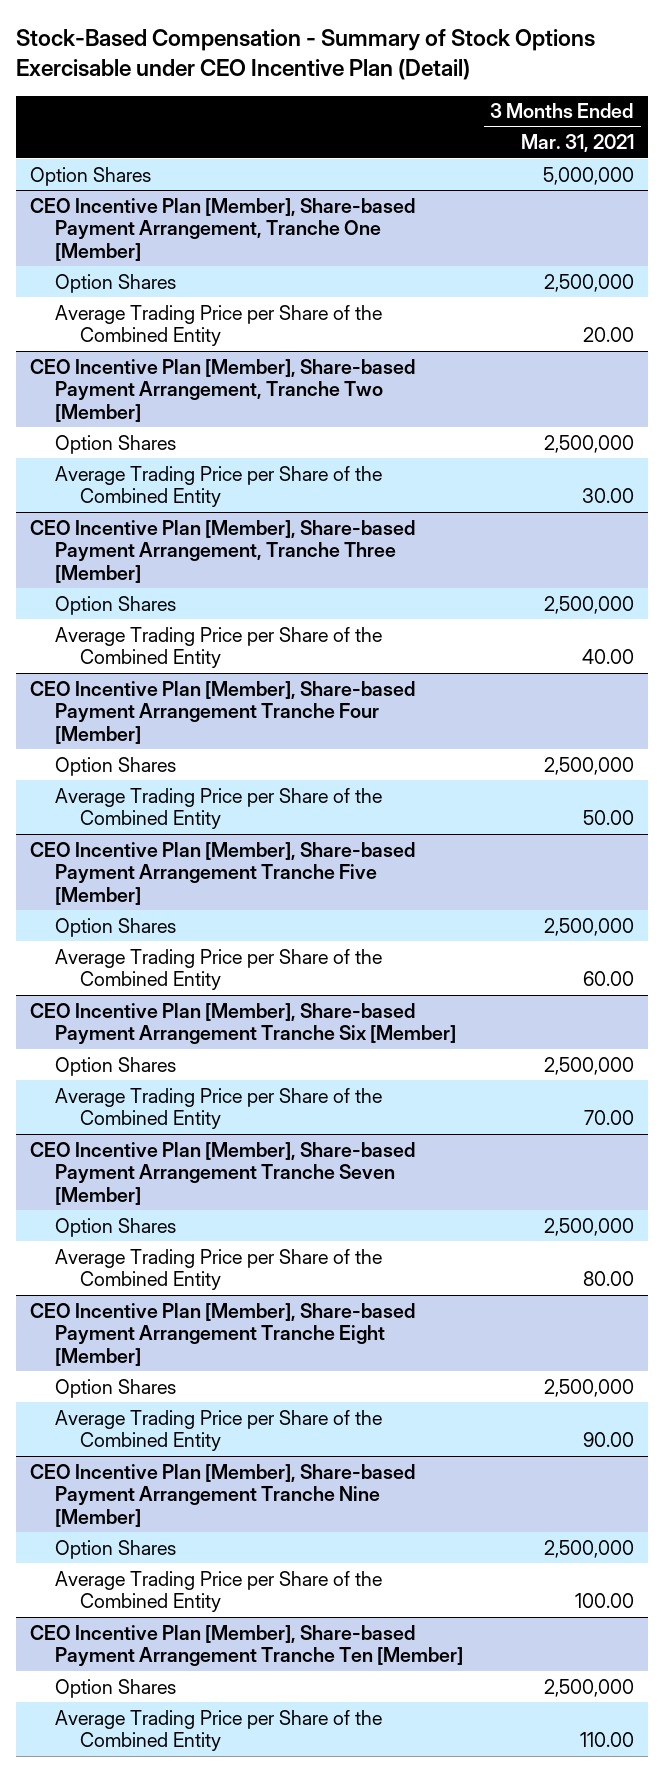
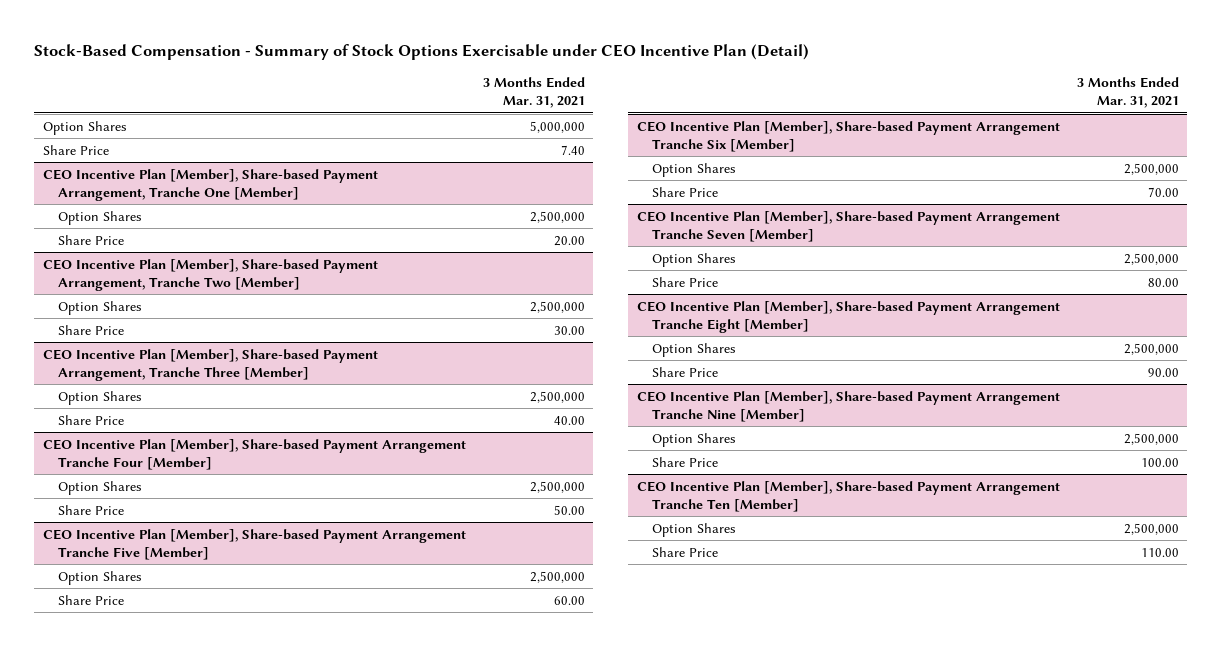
+ Share Price | 7.40
@ CEO Incentive Plan [Member], Share-based Payment Arrangement, Tranche One [Member]
- Average Trading Price per Share of the Combined Entity | 20.00
+ Share Price | 20.00
@ CEO Incentive Plan [Member], Share-based Payment Arrangement, Tranche Two [Member]
- Average Trading Price per Share of the Combined Entity | 30.00
+ Share Price | 30.00
@ CEO Incentive Plan [Member], Share-based Payment Arrangement, Tranche Three [Member]
- Average Trading Price per Share of the Combined Entity | 40.00
+ Share Price | 40.00
@ CEO Incentive Plan [Member], Share-based Payment Arrangement Tranche Four [Member]
- Average Trading Price per Share of the Combined Entity | 50.00
+ Share Price | 50.00
@ CEO Incentive Plan [Member], Share-based Payment Arrangement Tranche Five [Member]
- Average Trading Price per Share of the Combined Entity | 60.00
+ Share Price | 60.00
@ CEO Incentive Plan [Member], Share-based Payment Arrangement Tranche Six [Member]
- Average Trading Price per Share of the Combined Entity | 70.00
+ Share Price | 70.00
@ CEO Incentive Plan [Member], Share-based Payment Arrangement Tranche Seven [Member]
- Average Trading Price per Share of the Combined Entity | 80.00
+ Share Price | 80.00
@ CEO Incentive Plan [Member], Share-based Payment Arrangement Tranche Eight [Member]
- Average Trading Price per Share of the Combined Entity | 90.00
+ Share Price | 90.00
@ CEO Incentive Plan [Member], Share-based Payment Arrangement Tranche Nine [Member]
- Average Trading Price per Share of the Combined Entity | 100.00
+ Share Price | 100.00
@ CEO Incentive Plan [Member], Share-based Payment Arrangement Tranche Ten [Member]
- Average Trading Price per Share of the Combined Entity | 110.00
+ Share Price | 110.00

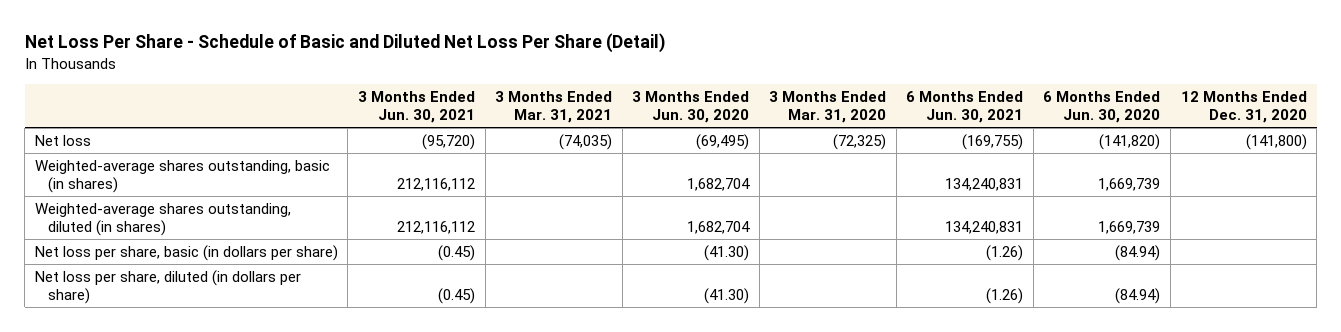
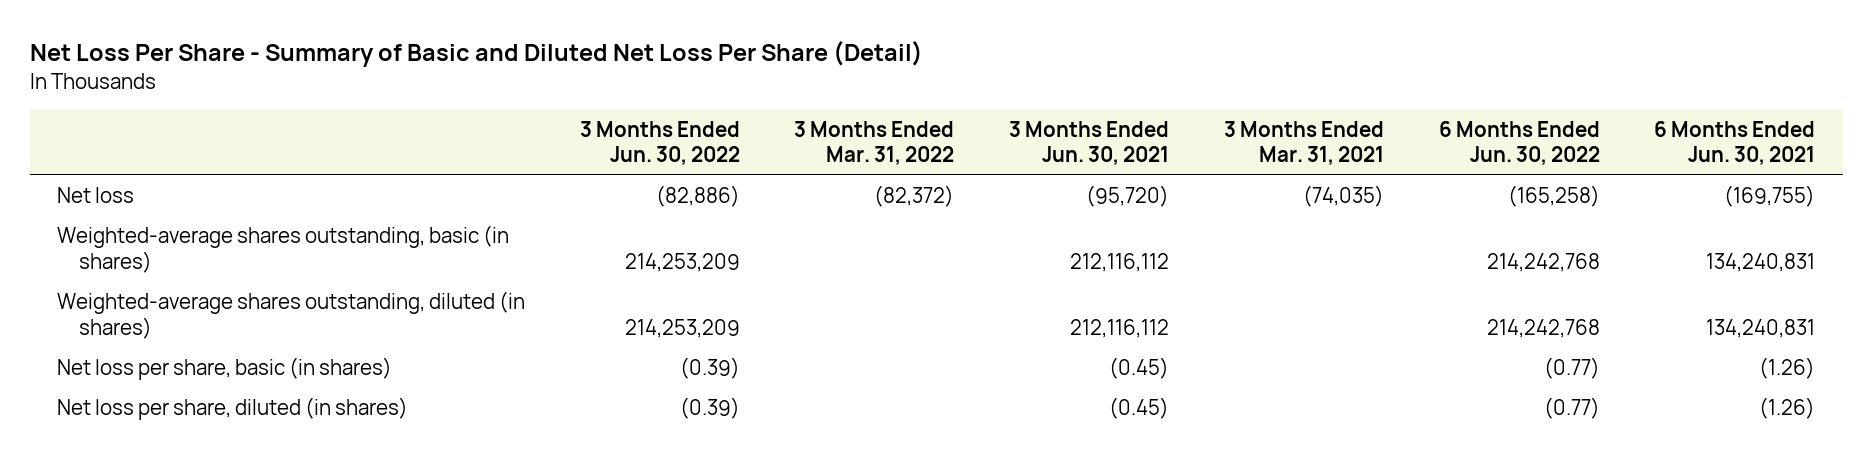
- Net Loss Per Share - Schedule of Basic and Diluted Net Loss Per Share (Detail)
+ Net Loss Per Share - Summary of Basic and Diluted Net Loss Per Share (Detail)
- | 3 Months Ended Jun. 30, 2021 | 3 Months Ended Mar. 31, 2021 | 3 Months Ended Jun. 30, 2020 | 3 Months Ended Mar. 31, 2020 | 6 Months Ended Jun. 30, 2021 | 6 Months Ended Jun. 30, 2020 | 12 Months Ended Dec. 31, 2020
+ | 3 Months Ended Jun. 30, 2022 | 3 Months Ended Mar. 31, 2022 | 3 Months Ended Jun. 30, 2021 | 3 Months Ended Mar. 31, 2021 | 6 Months Ended Jun. 30, 2022 | 6 Months Ended Jun. 30, 2021
- Net loss per share, basic (in dollars per share) | (0.45) | | (41.30) | | (1.26) | (84.94) |
- Net loss per share, diluted (in dollars per share) | (0.45) | | (41.30) | | (1.26) | (84.94) |
+ Net loss per share, basic (in shares) | (0.39) | | (0.45) | | (0.77) | (1.26)
+ Net loss per share, diluted (in shares) | (0.39) | | (0.45) | | (0.77) | (1.26)

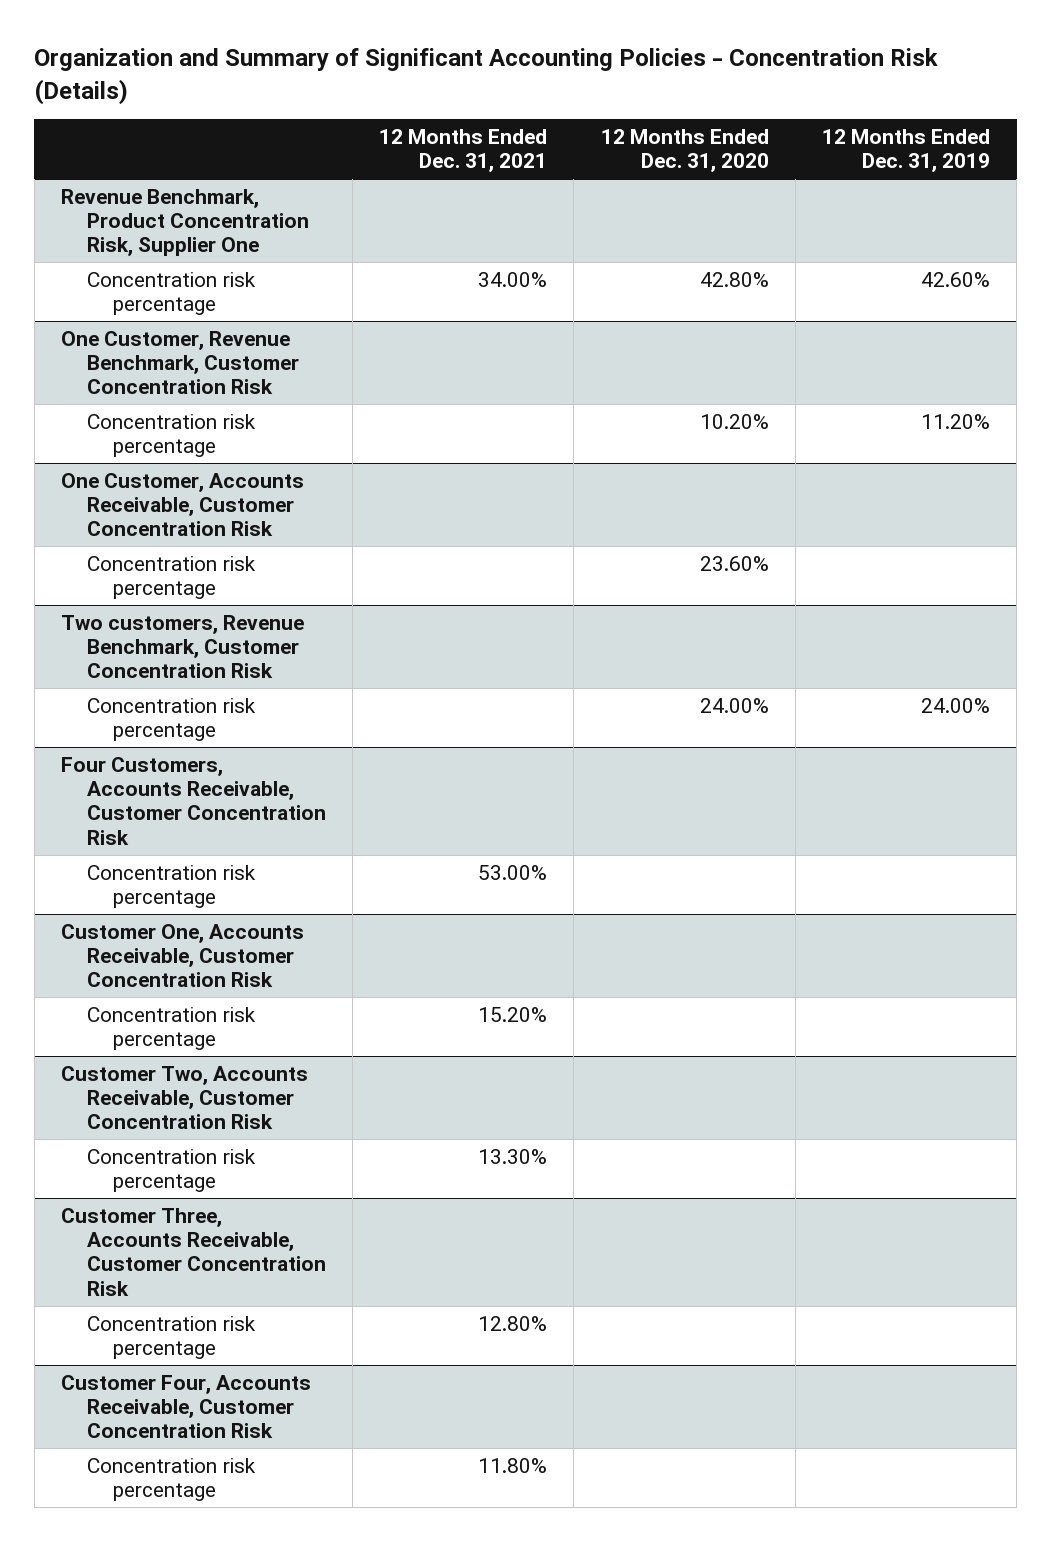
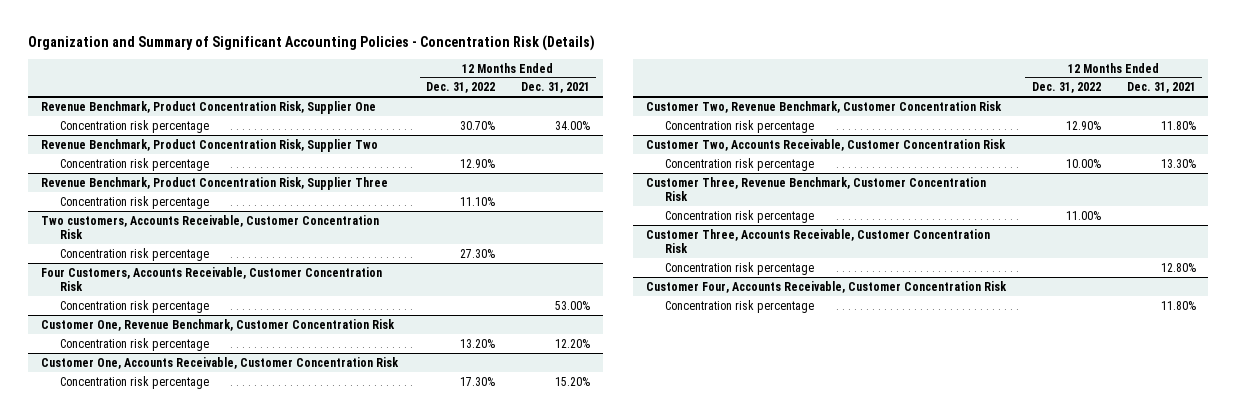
- | 12 Months Ended Dec. 31, 2021 | 12 Months Ended Dec. 31, 2020 | 12 Months Ended Dec. 31, 2019
+ | 12 Months Ended Dec. 31, 2022 | 12 Months Ended Dec. 31, 2021
- One Customer, Revenue Benchmark, Customer Concentration Risk
+ Revenue Benchmark, Product Concentration Risk, Supplier Two
- One Customer, Accounts Receivable, Customer Concentration Risk
+ Revenue Benchmark, Product Concentration Risk, Supplier Three
- Two customers, Revenue Benchmark, Customer Concentration Risk
+ Two customers, Accounts Receivable, Customer Concentration Risk
+ Customer One, Revenue Benchmark, Customer Concentration Risk
+ Concentration risk percentage | 13.20% | 12.20%
+ Customer Two, Revenue Benchmark, Customer Concentration Risk
+ Concentration risk percentage | 12.90% | 11.80%
+ Customer Three, Revenue Benchmark, Customer Concentration Risk
+ Concentration risk percentage | 11.00% |

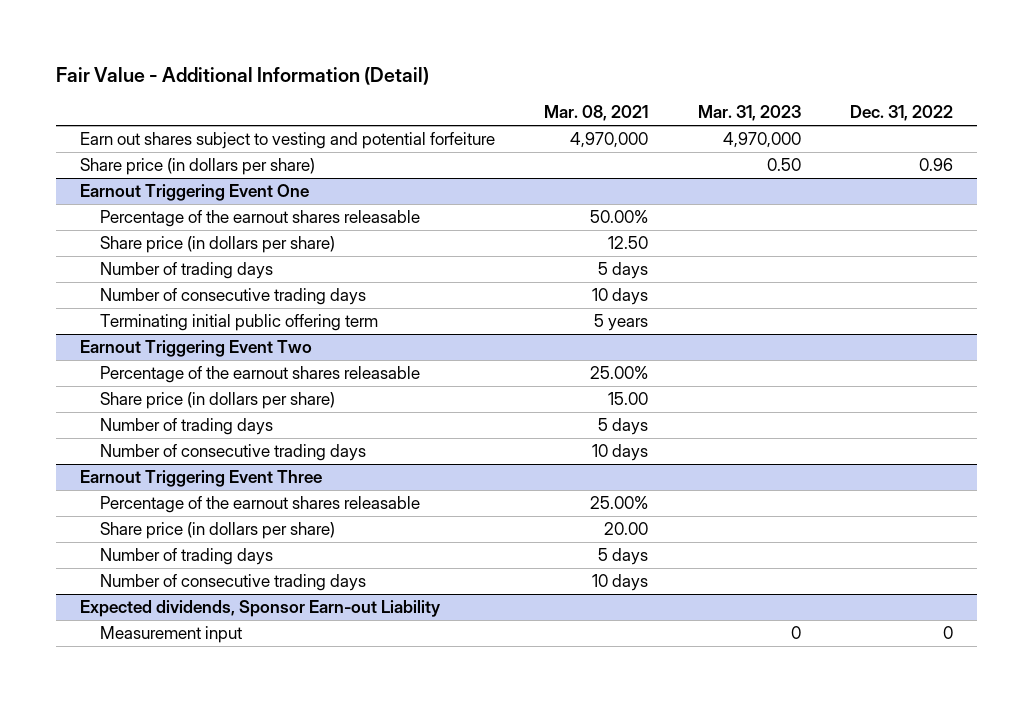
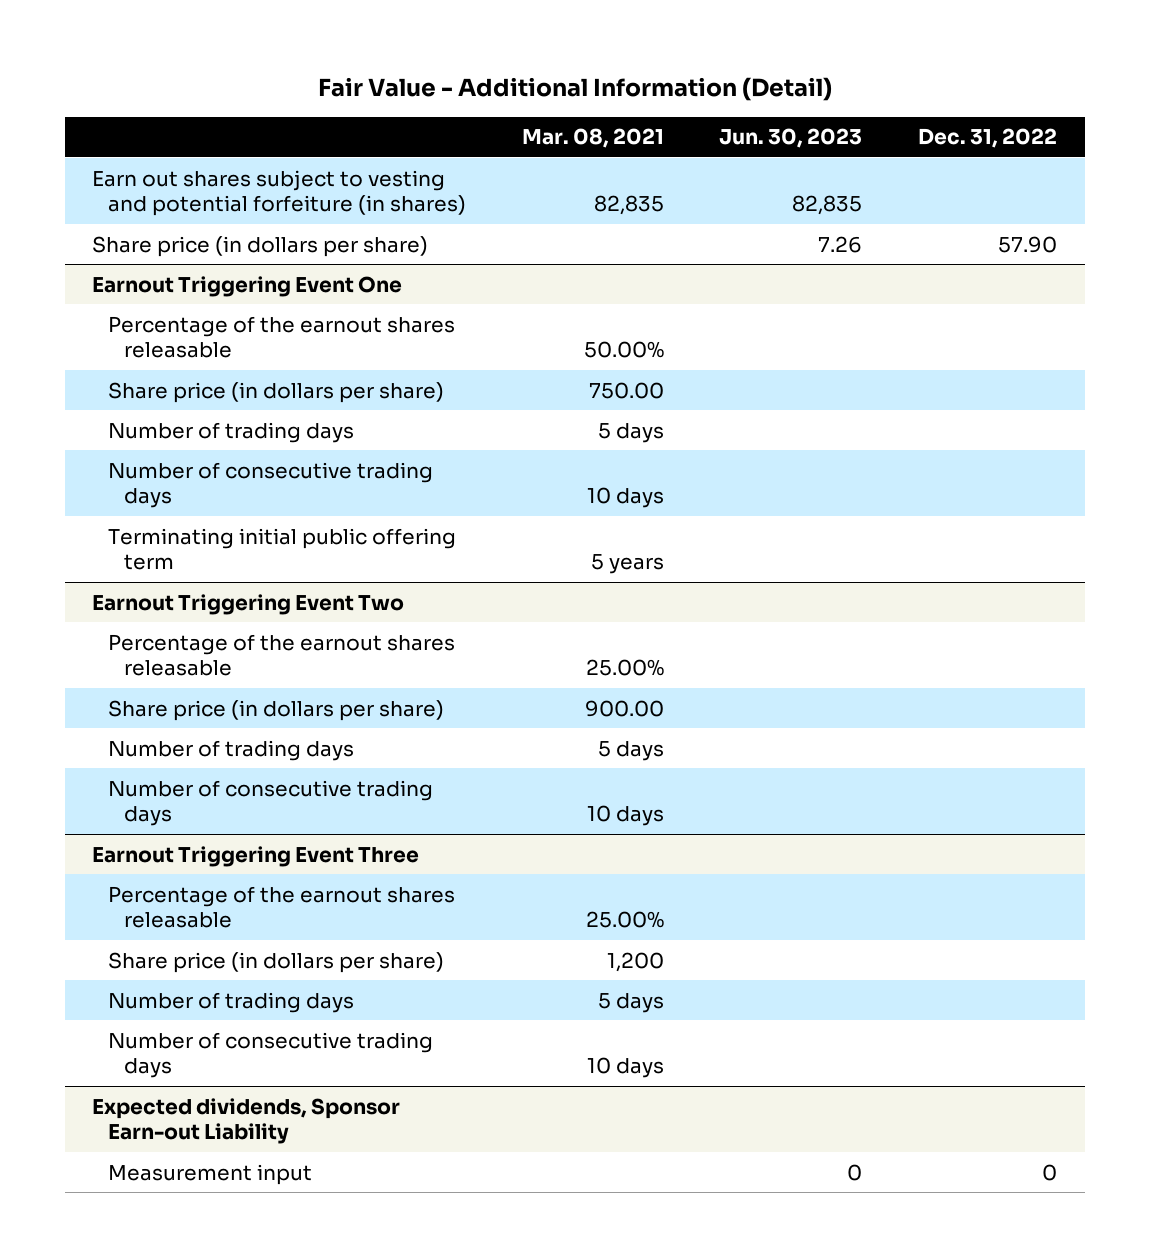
- | Mar. 08, 2021 | Mar. 31, 2023 | Dec. 31, 2022
+ | Mar. 08, 2021 | Jun. 30, 2023 | Dec. 31, 2022
- Earn out shares subject to vesting and potential forfeiture | 4,970,000 | 4,970,000 |
- Share price (in dollars per share) | | 0.50 | 0.96
+ Earn out shares subject to vesting and potential forfeiture (in shares) | 82,835 | 82,835 |
+ Share price (in dollars per share) | | 7.26 | 57.90
@ Earnout Triggering Event One
- Share price (in dollars per share) | 12.50 | |
+ Share price (in dollars per share) | 750.00 | |
@ Earnout Triggering Event Two
- Share price (in dollars per share) | 15.00 | |
+ Share price (in dollars per share) | 900.00 | |
@ Earnout Triggering Event Three
- Share price (in dollars per share) | 20.00 | |
+ Share price (in dollars per share) | 1,200 | |

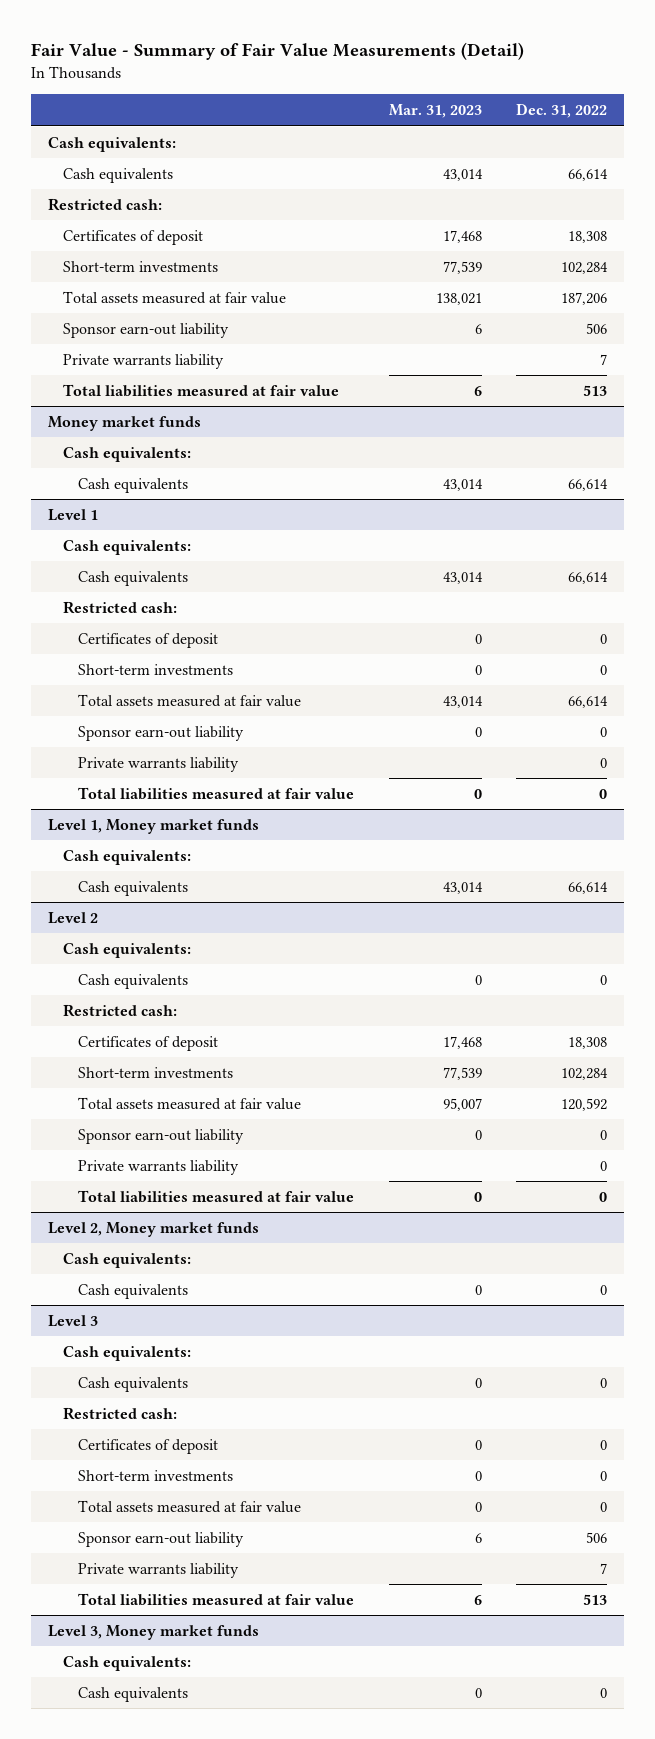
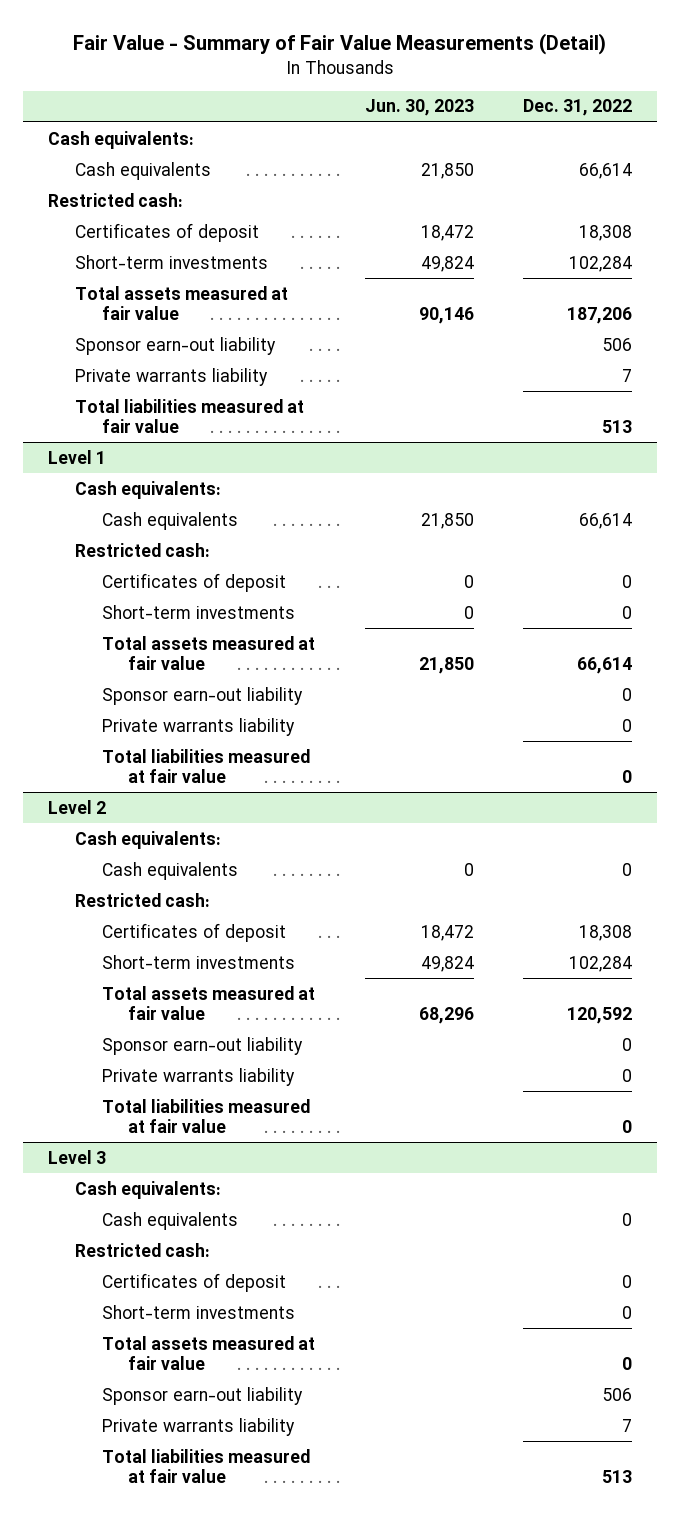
- | Mar. 31, 2023 | Dec. 31, 2022
+ | Jun. 30, 2023 | Dec. 31, 2022
- Money market funds
- Cash equivalents:
- Cash equivalents | 43,014 | 66,614
- Level 1, Money market funds
- Cash equivalents:
- Cash equivalents | 43,014 | 66,614
- Level 2, Money market funds
- Cash equivalents:
- Cash equivalents | 0 | 0
- Level 3, Money market funds
- Cash equivalents:
- Cash equivalents | 0 | 0

